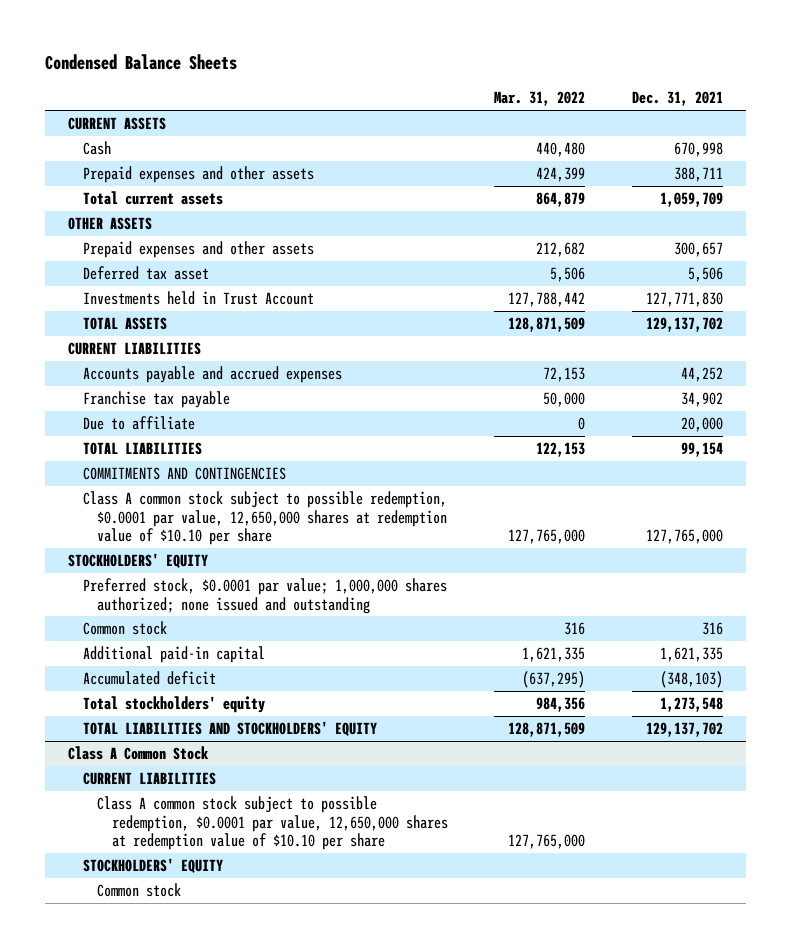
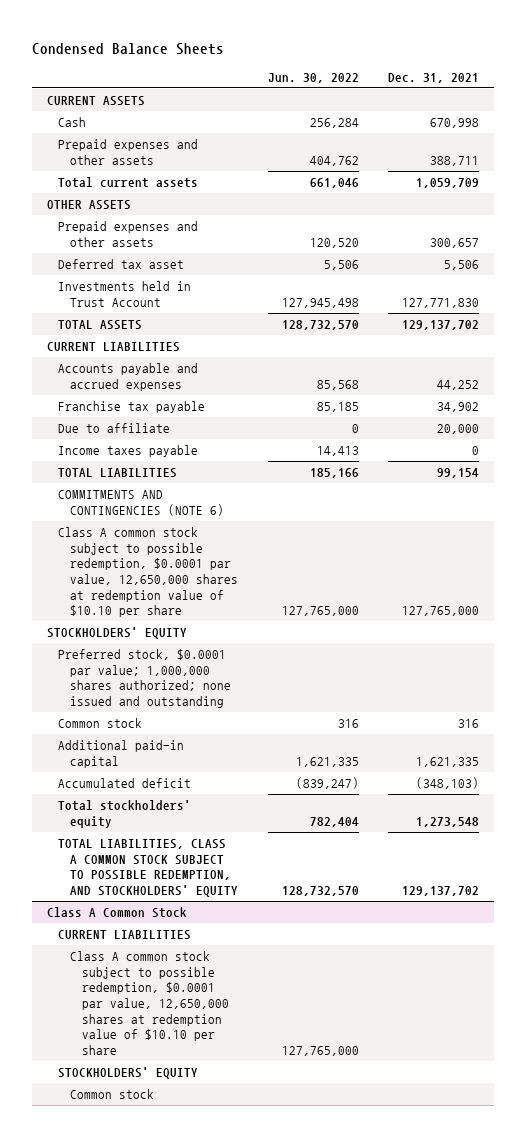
- | Mar. 31, 2022 | Dec. 31, 2021
+ | Jun. 30, 2022 | Dec. 31, 2021
+ Income taxes payable | 14,413 | 0
- COMMITMENTS AND CONTINGENCIES
+ COMMITMENTS AND CONTINGENCIES (NOTE 6)
- TOTAL LIABILITIES AND STOCKHOLDERS' EQUITY | 128,871,509 | 129,137,702
+ TOTAL LIABILITIES, CLASS A COMMON STOCK SUBJECT TO POSSIBLE REDEMPTION, AND STOCKHOLDERS' EQUITY | 128,732,570 | 129,137,702

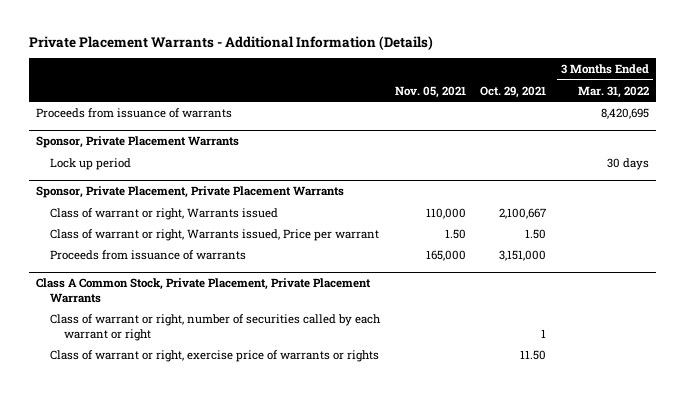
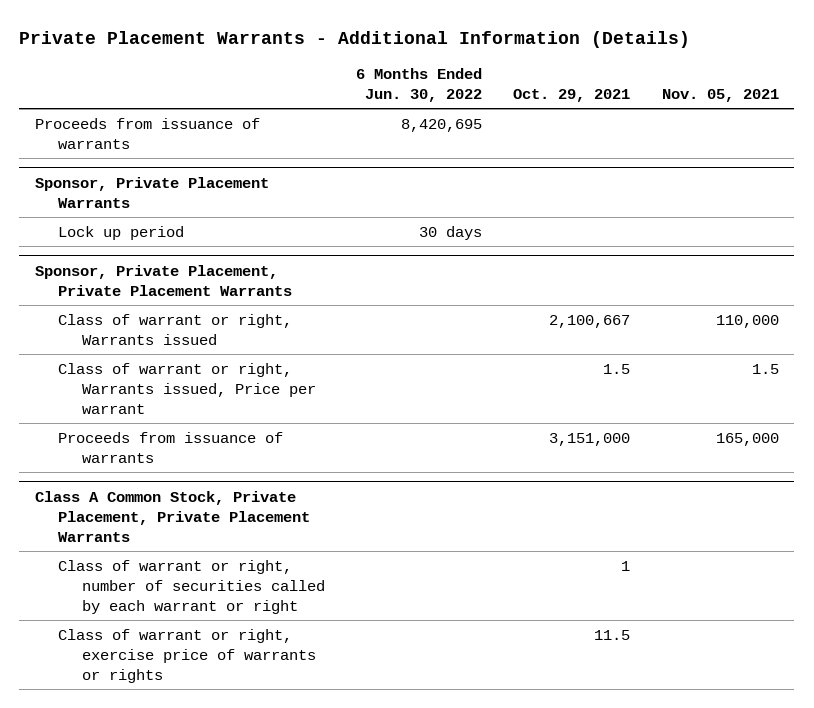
- | Nov. 05, 2021 | Oct. 29, 2021 | 3 Months Ended Mar. 31, 2022
+ | 6 Months Ended Jun. 30, 2022 | Oct. 29, 2021 | Nov. 05, 2021
@ Sponsor, Private Placement, Private Placement Warrants
- Class of warrant or right, Warrants issued, Price per warrant | 1.50 | 1.50 |
+ Class of warrant or right, Warrants issued, Price per warrant | | 1.5 | 1.5
@ Class A Common Stock, Private Placement, Private Placement Warrants
- Class of warrant or right, exercise price of warrants or rights | | 11.50 |
+ Class of warrant or right, exercise price of warrants or rights | | 11.5 |

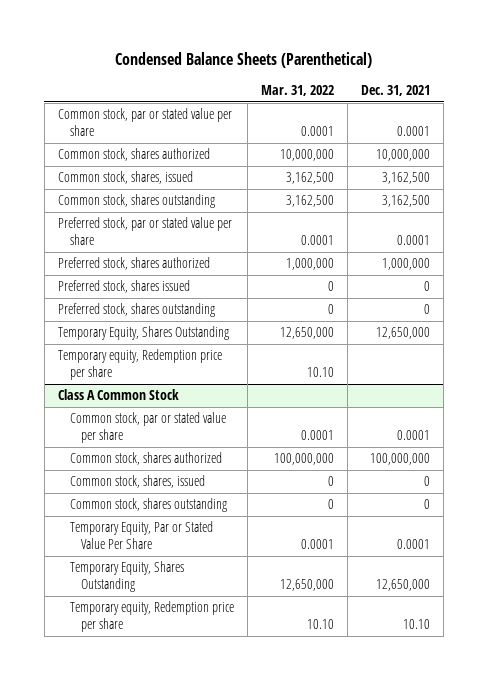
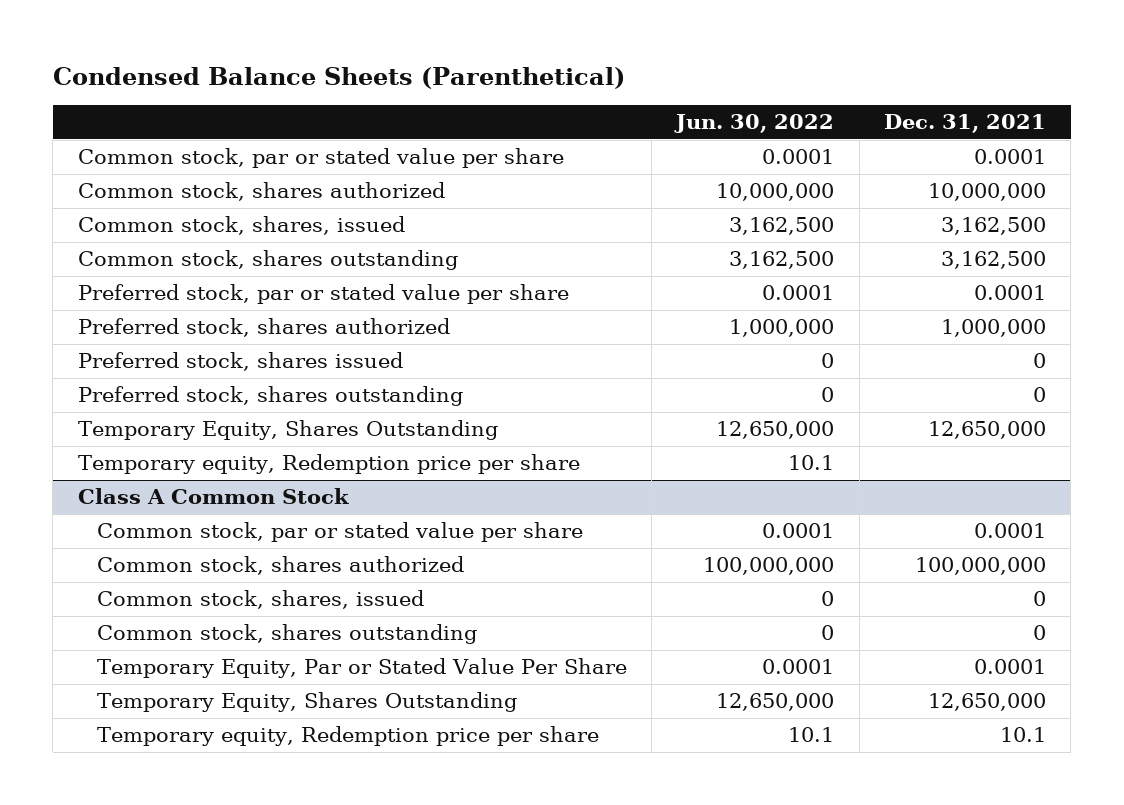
- | Mar. 31, 2022 | Dec. 31, 2021
+ | Jun. 30, 2022 | Dec. 31, 2021
@ Class A Common Stock
- Temporary equity, Redemption price per share | 10.10 | 10.10
+ Temporary equity, Redemption price per share | 10.1 | 10.1

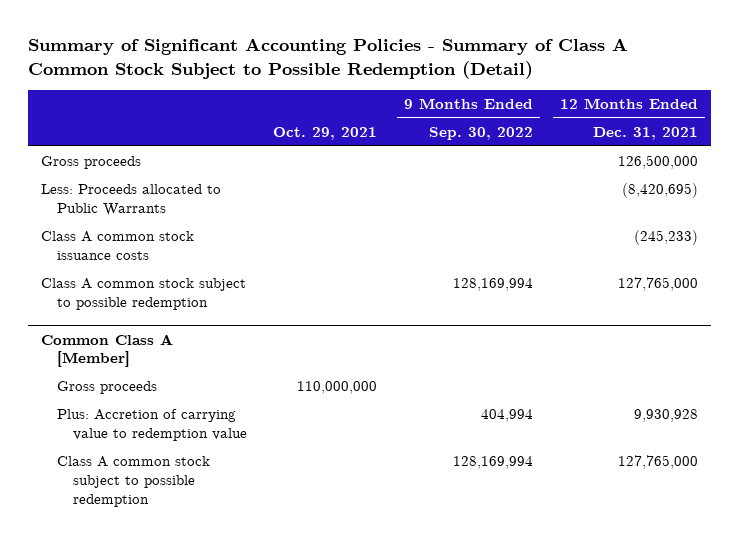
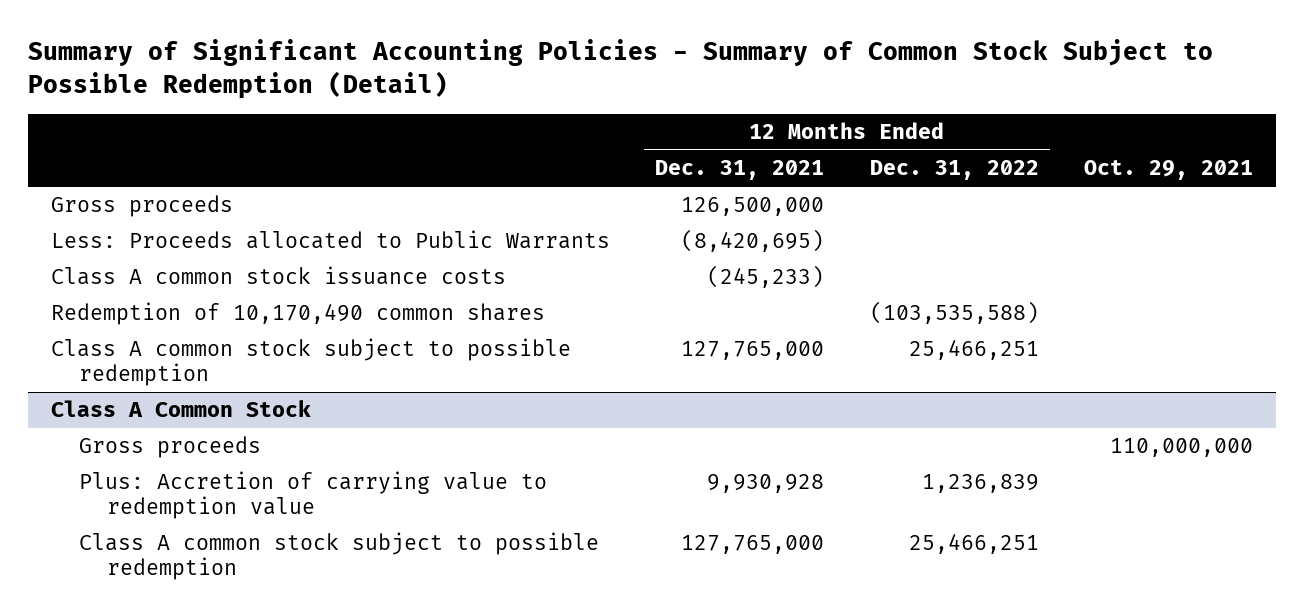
- Summary of Significant Accounting Policies - Summary of Class A Common Stock Subject to Possible Redemption (Detail)
+ Summary of Significant Accounting Policies - Summary of Common Stock Subject to Possible Redemption (Detail)
- | Oct. 29, 2021 | 9 Months Ended Sep. 30, 2022 | 12 Months Ended Dec. 31, 2021
+ | 12 Months Ended Dec. 31, 2021 | 12 Months Ended Dec. 31, 2022 | Oct. 29, 2021
+ Redemption of 10,170,490 common shares | | (103,535,588) |
- Common Class A [Member]
+ Class A Common Stock

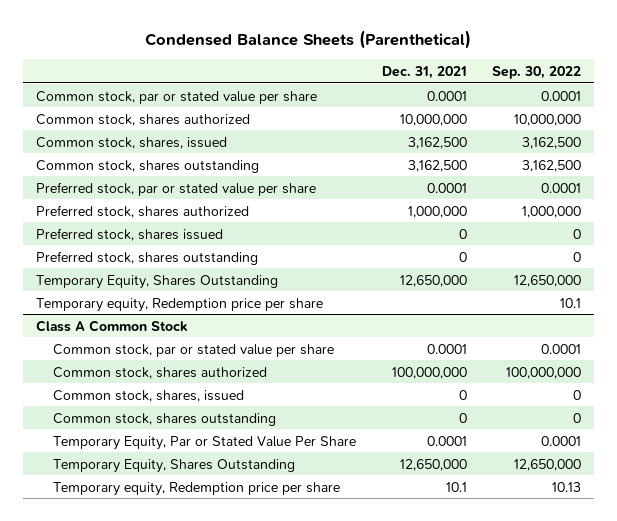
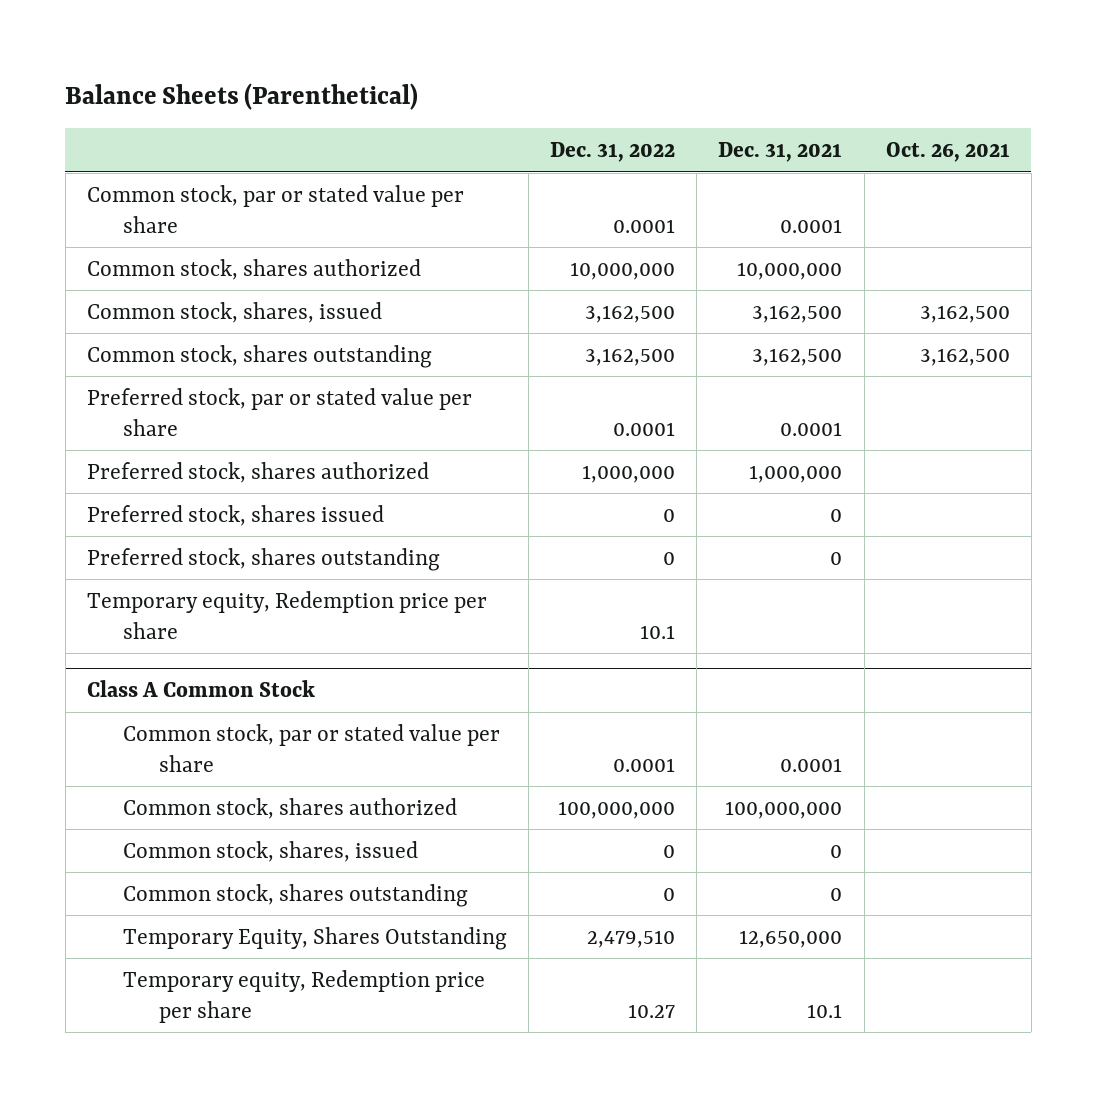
- Condensed Balance Sheets (Parenthetical)
+ Balance Sheets (Parenthetical)
- | Dec. 31, 2021 | Sep. 30, 2022
+ | Dec. 31, 2022 | Dec. 31, 2021 | Oct. 26, 2021
- Temporary Equity, Shares Outstanding | 12,650,000 | 12,650,000
@ Class A Common Stock
- Temporary Equity, Par or Stated Value Per Share | 0.0001 | 0.0001

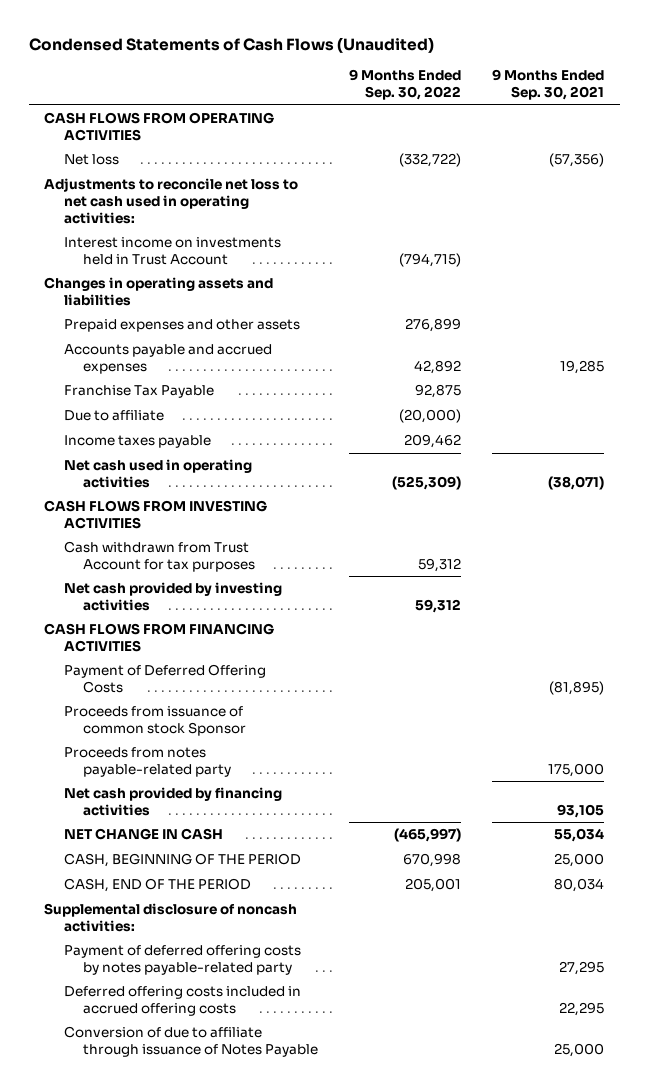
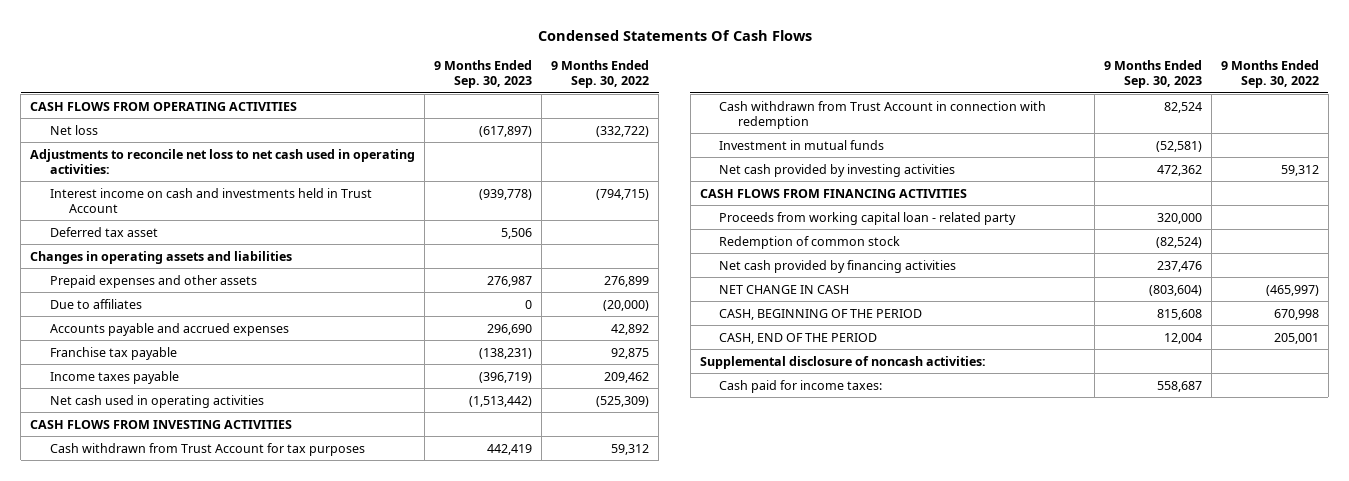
- Condensed Statements of Cash Flows (Unaudited)
+ Condensed Statements Of Cash Flows
- | 9 Months Ended Sep. 30, 2022 | 9 Months Ended Sep. 30, 2021
+ | 9 Months Ended Sep. 30, 2023 | 9 Months Ended Sep. 30, 2022
- Interest income on investments held in Trust Account | (794,715) |
+ Interest income on cash and investments held in Trust Account | (939,778) | (794,715)
+ Deferred tax asset | 5,506 |
+ Due to affiliates | 0 | (20,000)
- Franchise Tax Payable | 92,875 |
- Due to affiliate | (20,000) |
+ Franchise tax payable | (138,231) | 92,875
+ Cash withdrawn from Trust Account in connection with redemption | 82,524 |
+ Investment in mutual funds | (52,581) |
- Payment of Deferred Offering Costs | | (81,895)
- Proceeds from issuance of common stock Sponsor
- Proceeds from notes payable-related party | | 175,000
+ Proceeds from working capital loan - related party | 320,000 |
+ Redemption of common stock | (82,524) |
- Payment of deferred offering costs by notes payable-related party | | 27,295
- Deferred offering costs included in accrued offering costs | | 22,295
- Conversion of due to affiliate through issuance of Notes Payable | | 25,000
+ Cash paid for income taxes: | 558,687 |

